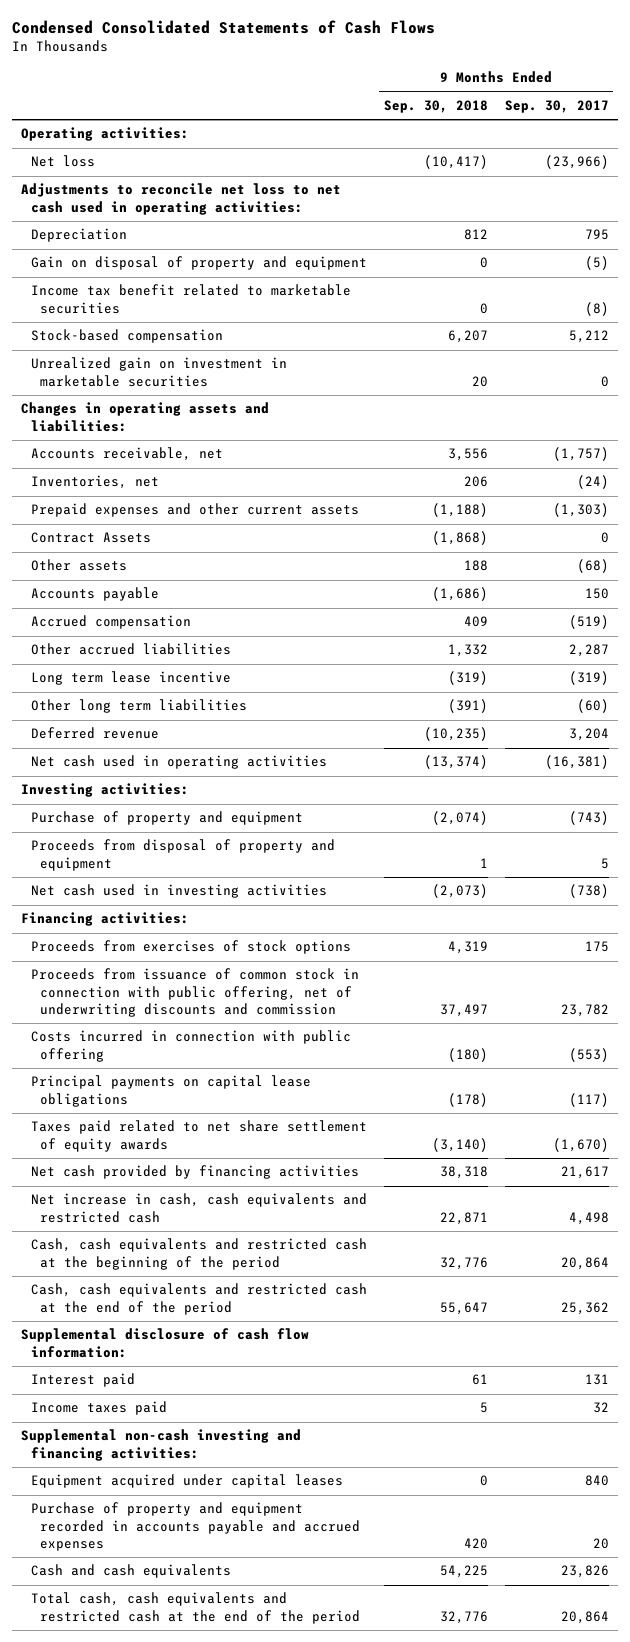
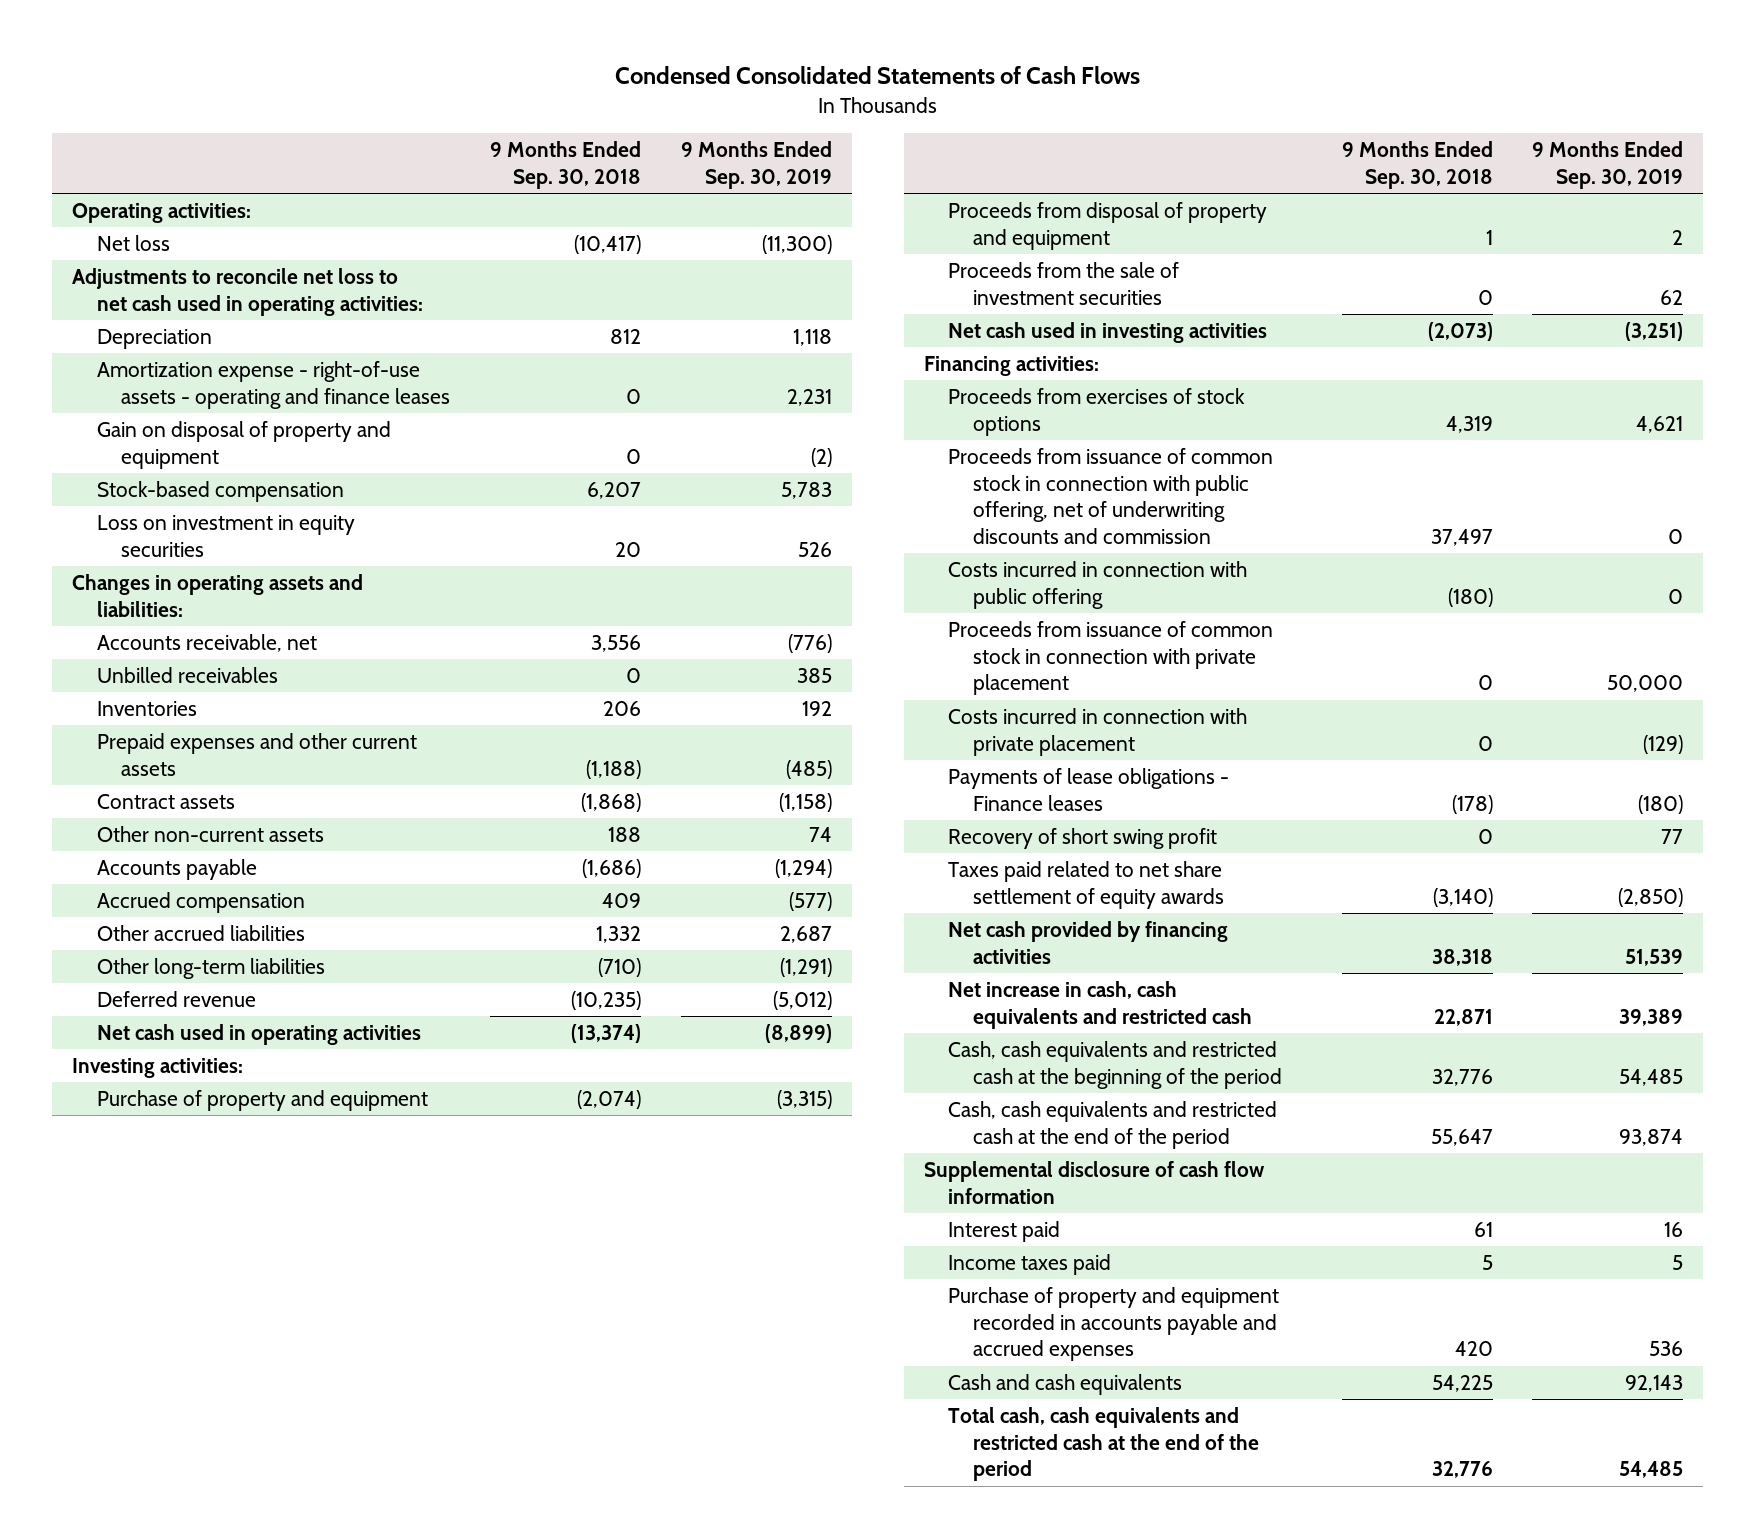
- | 9 Months Ended Sep. 30, 2018 | 9 Months Ended Sep. 30, 2017
+ | 9 Months Ended Sep. 30, 2018 | 9 Months Ended Sep. 30, 2019
+ Amortization expense - right-of-use assets - operating and finance leases | 0 | 2,231
- Income tax benefit related to marketable securities | 0 | (8)
- Unrealized gain on investment in marketable securities | 20 | 0
+ Loss on investment in equity securities | 20 | 526
- Inventories, net | 206 | (24)
+ Unbilled receivables | 0 | 385
+ Inventories | 206 | 192
- Contract Assets | (1,868) | 0
- Other assets | 188 | (68)
+ Contract assets | (1,868) | (1,158)
+ Other non-current assets | 188 | 74
- Long term lease incentive | (319) | (319)
- Other long term liabilities | (391) | (60)
+ Other long-term liabilities | (710) | (1,291)
+ Proceeds from the sale of investment securities | 0 | 62
- Principal payments on capital lease obligations | (178) | (117)
+ Proceeds from issuance of common stock in connection with private placement | 0 | 50,000
+ Costs incurred in connection with private placement | 0 | (129)
+ Payments of lease obligations - Finance leases | (178) | (180)
+ Recovery of short swing profit | 0 | 77
- Supplemental disclosure of cash flow information:
+ Supplemental disclosure of cash flow information
- Supplemental non-cash investing and financing activities:
- Equipment acquired under capital leases | 0 | 840

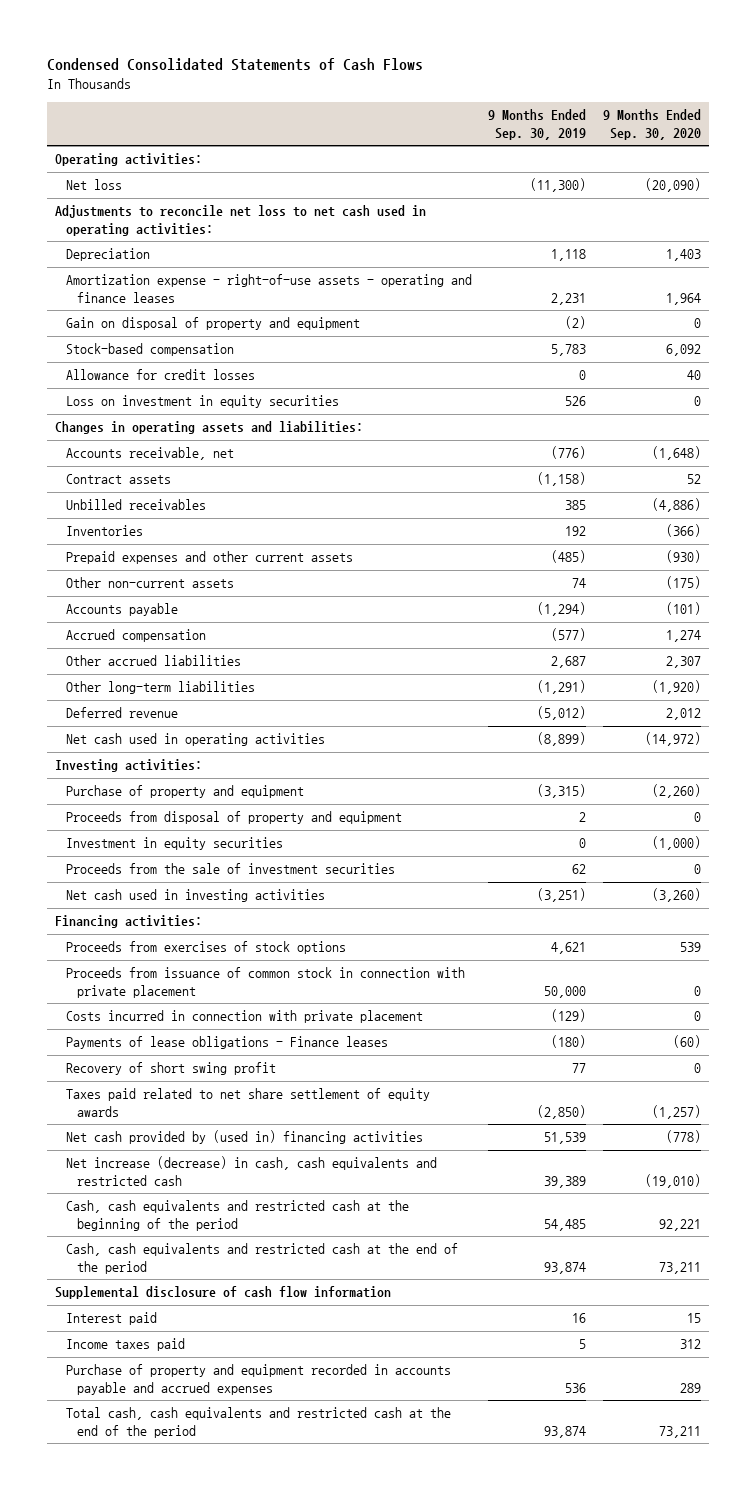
- | 9 Months Ended Sep. 30, 2018 | 9 Months Ended Sep. 30, 2019
+ | 9 Months Ended Sep. 30, 2019 | 9 Months Ended Sep. 30, 2020
+ Allowance for credit losses | 0 | 40
moved up: Contract assets | (1,158) | 52
+ Investment in equity securities | 0 | (1,000)
- Proceeds from issuance of common stock in connection with public offering, net of underwriting discounts and commission | 37,497 | 0
- Costs incurred in connection with public offering | (180) | 0
- Net cash provided by financing activities | 38,318 | 51,539
- Net increase in cash, cash equivalents and restricted cash | 22,871 | 39,389
+ Net cash provided by (used in) financing activities | 51,539 | (778)
+ Net increase (decrease) in cash, cash equivalents and restricted cash | 39,389 | (19,010)
- Cash and cash equivalents | 54,225 | 92,143
- Total cash, cash equivalents and restricted cash at the end of the period | 32,776 | 54,485
+ Total cash, cash equivalents and restricted cash at the end of the period | 93,874 | 73,211

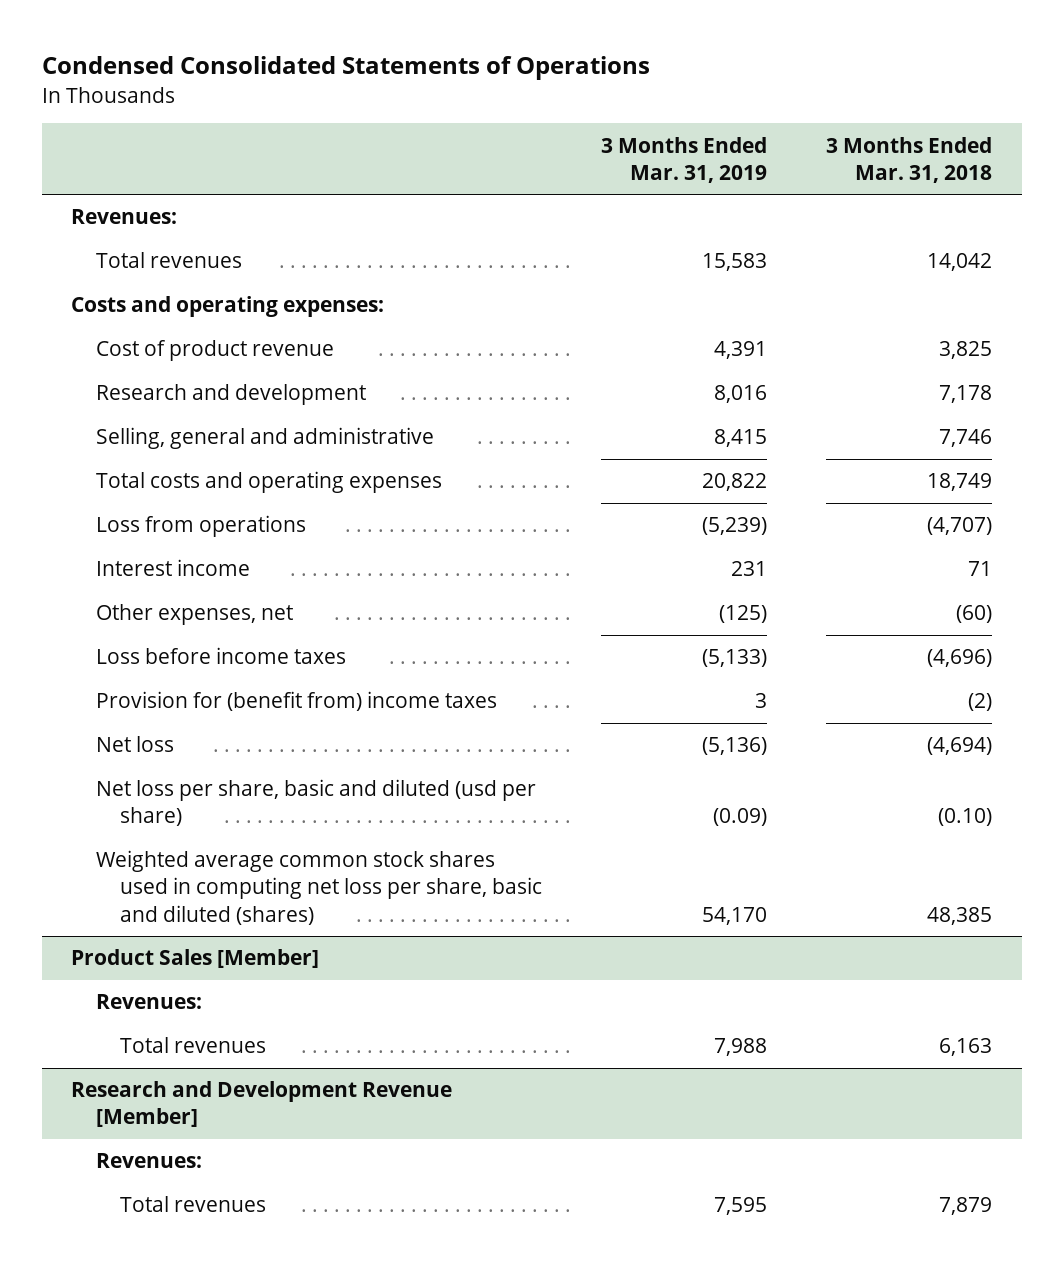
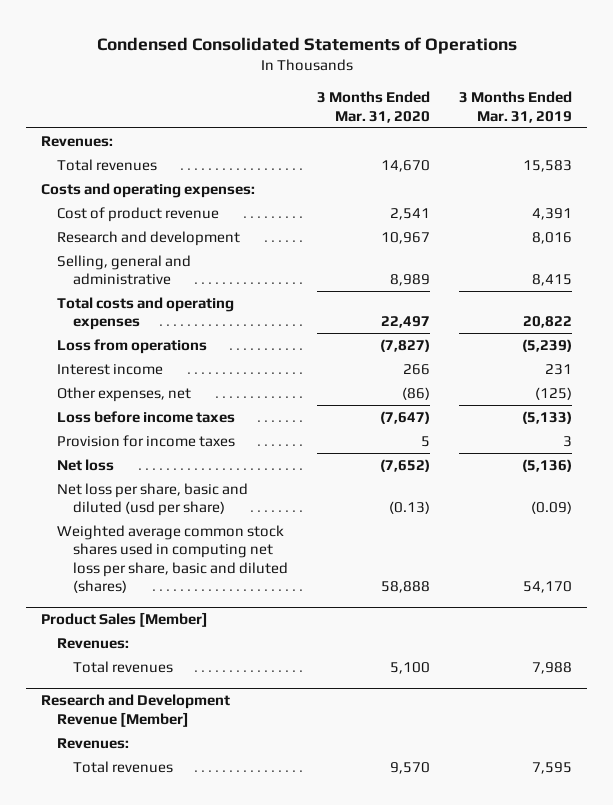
- | 3 Months Ended Mar. 31, 2019 | 3 Months Ended Mar. 31, 2018
+ | 3 Months Ended Mar. 31, 2020 | 3 Months Ended Mar. 31, 2019
- Provision for (benefit from) income taxes | 3 | (2)
+ Provision for income taxes | 5 | 3

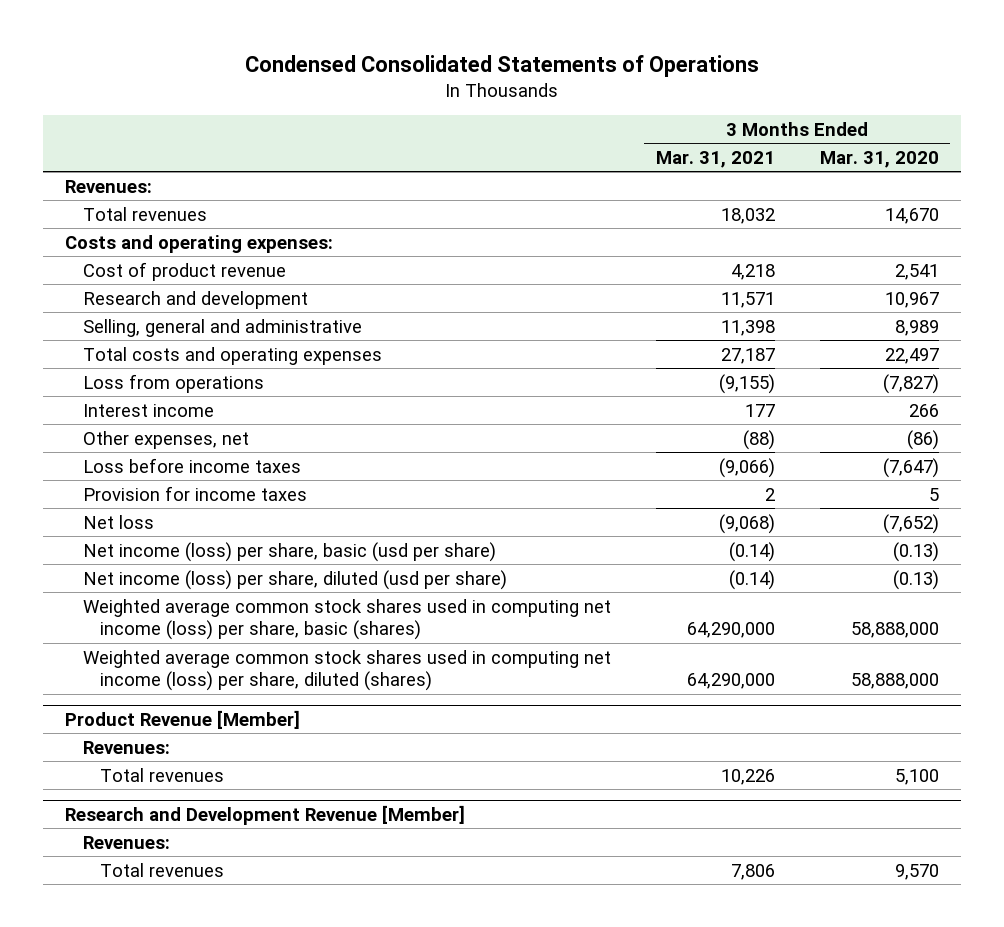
- | 3 Months Ended Mar. 31, 2020 | 3 Months Ended Mar. 31, 2019
+ | 3 Months Ended Mar. 31, 2021 | 3 Months Ended Mar. 31, 2020
- Net loss per share, basic and diluted (usd per share) | (0.13) | (0.09)
- Weighted average common stock shares used in computing net loss per share, basic and diluted (shares) | 58,888 | 54,170
- Product Sales [Member]
+ Net income (loss) per share, basic (usd per share) | (0.14) | (0.13)
+ Net income (loss) per share, diluted (usd per share) | (0.14) | (0.13)
+ Weighted average common stock shares used in computing net income (loss) per share, basic (shares) | 64,290,000 | 58,888,000
+ Weighted average common stock shares used in computing net income (loss) per share, diluted (shares) | 64,290,000 | 58,888,000
+ Product Revenue [Member]

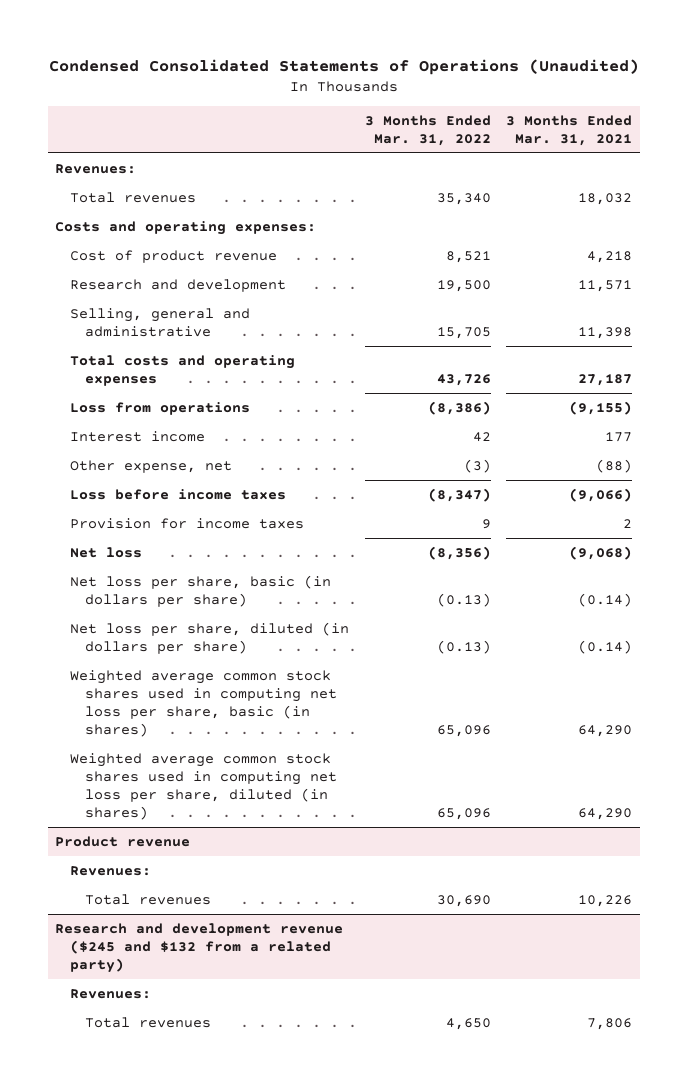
- Condensed Consolidated Statements of Operations
+ Condensed Consolidated Statements of Operations (Unaudited)
- | 3 Months Ended Mar. 31, 2021 | 3 Months Ended Mar. 31, 2020
+ | 3 Months Ended Mar. 31, 2022 | 3 Months Ended Mar. 31, 2021
- Other expenses, net | (88) | (86)
+ Other expense, net | (3) | (88)
- Net income (loss) per share, basic (usd per share) | (0.14) | (0.13)
- Net income (loss) per share, diluted (usd per share) | (0.14) | (0.13)
- Weighted average common stock shares used in computing net income (loss) per share, basic (shares) | 64,290,000 | 58,888,000
- Weighted average common stock shares used in computing net income (loss) per share, diluted (shares) | 64,290,000 | 58,888,000
- Product Revenue [Member]
+ Net loss per share, basic (in dollars per share) | (0.13) | (0.14)
+ Net loss per share, diluted (in dollars per share) | (0.13) | (0.14)
+ Weighted average common stock shares used in computing net loss per share, basic (in shares) | 65,096 | 64,290
+ Weighted average common stock shares used in computing net loss per share, diluted (in shares) | 65,096 | 64,290
+ Product revenue
- Research and Development Revenue [Member]
+ Research and development revenue ($245 and $132 from a related party)

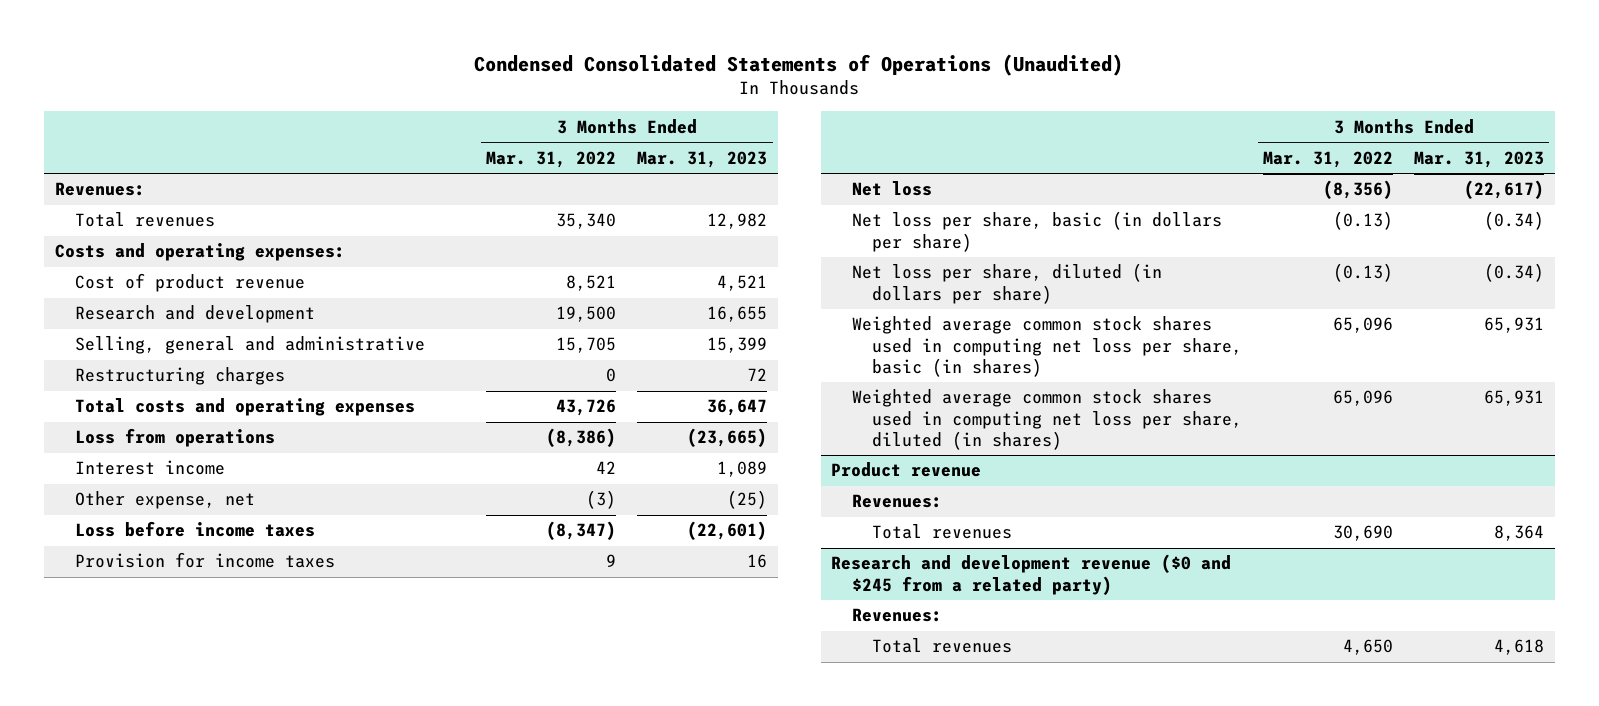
- | 3 Months Ended Mar. 31, 2022 | 3 Months Ended Mar. 31, 2021
+ | 3 Months Ended Mar. 31, 2022 | 3 Months Ended Mar. 31, 2023
+ Restructuring charges | 0 | 72
- Research and development revenue ($245 and $132 from a related party)
+ Research and development revenue ($0 and $245 from a related party)

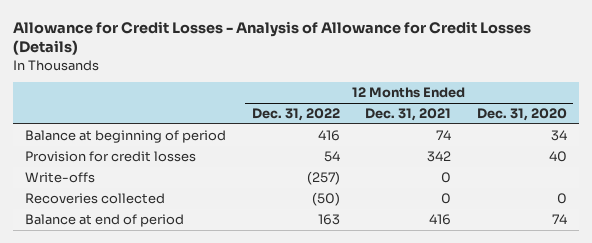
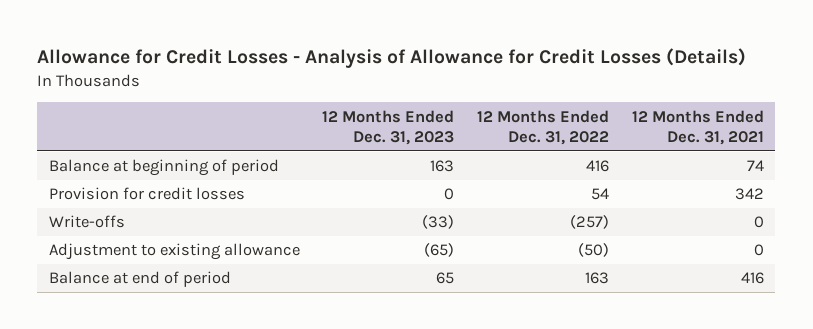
- | 12 Months Ended Dec. 31, 2022 | 12 Months Ended Dec. 31, 2021 | 12 Months Ended Dec. 31, 2020
+ | 12 Months Ended Dec. 31, 2023 | 12 Months Ended Dec. 31, 2022 | 12 Months Ended Dec. 31, 2021
- Recoveries collected | (50) | 0 | 0
+ Adjustment to existing allowance | (65) | (50) | 0

